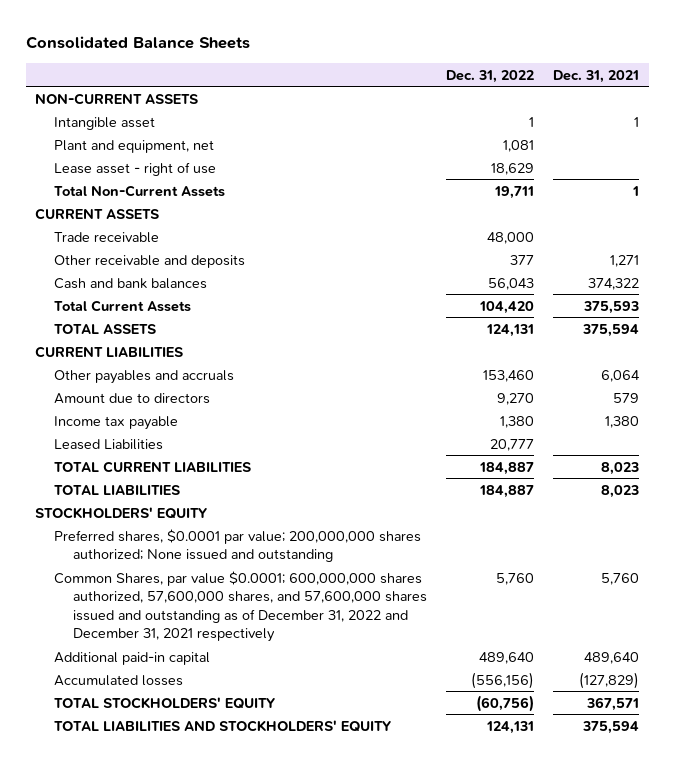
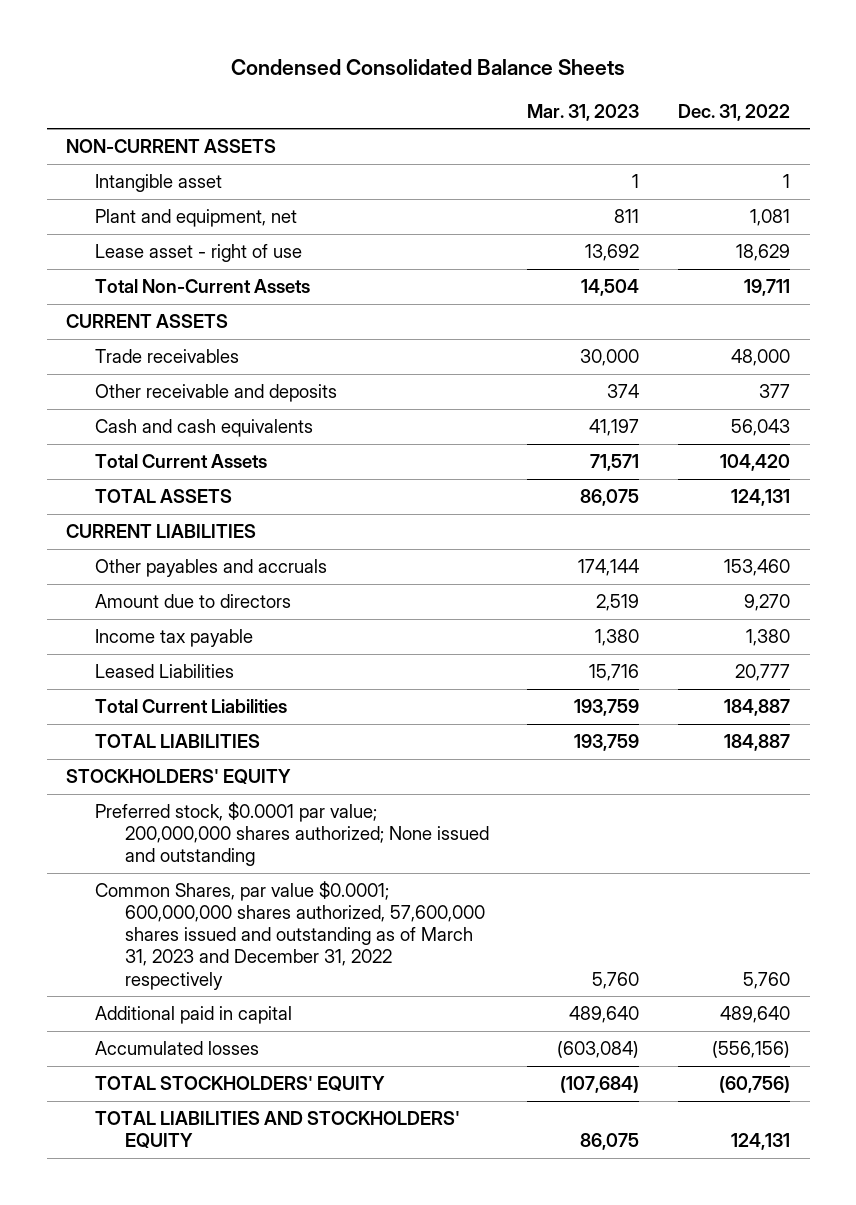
- Consolidated Balance Sheets
+ Condensed Consolidated Balance Sheets
- | Dec. 31, 2022 | Dec. 31, 2021
+ | Mar. 31, 2023 | Dec. 31, 2022
- Trade receivable | 48,000 |
+ Trade receivables | 30,000 | 48,000
- Cash and bank balances | 56,043 | 374,322
+ Cash and cash equivalents | 41,197 | 56,043
- TOTAL CURRENT LIABILITIES | 184,887 | 8,023
+ Total Current Liabilities | 193,759 | 184,887
- Preferred shares, $0.0001 par value; 200,000,000 shares authorized; None issued and outstanding
- Common Shares, par value $0.0001; 600,000,000 shares authorized, 57,600,000 shares, and 57,600,000 shares issued and outstanding as of December 31, 2022 and December 31, 2021 respectively | 5,760 | 5,760
- Additional paid-in capital | 489,640 | 489,640
+ Preferred stock, $0.0001 par value; 200,000,000 shares authorized; None issued and outstanding
+ Common Shares, par value $0.0001; 600,000,000 shares authorized, 57,600,000 shares issued and outstanding as of March 31, 2023 and December 31, 2022 respectively | 5,760 | 5,760
+ Additional paid in capital | 489,640 | 489,640

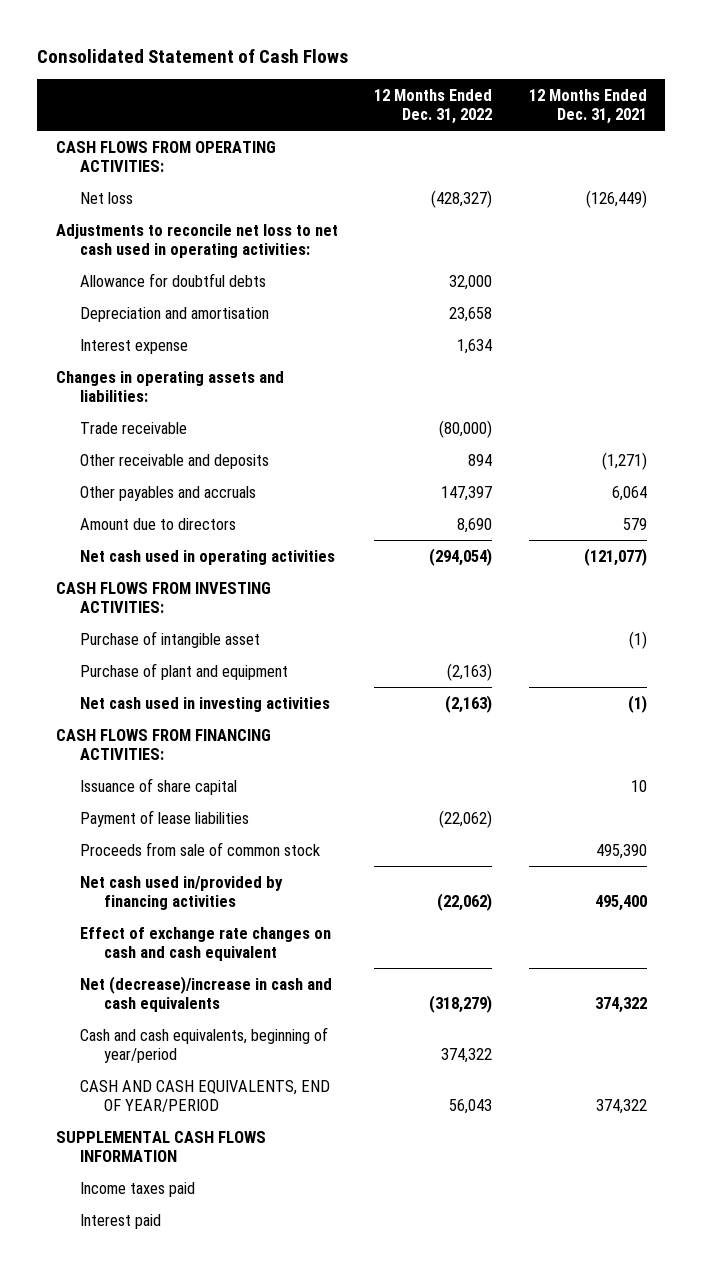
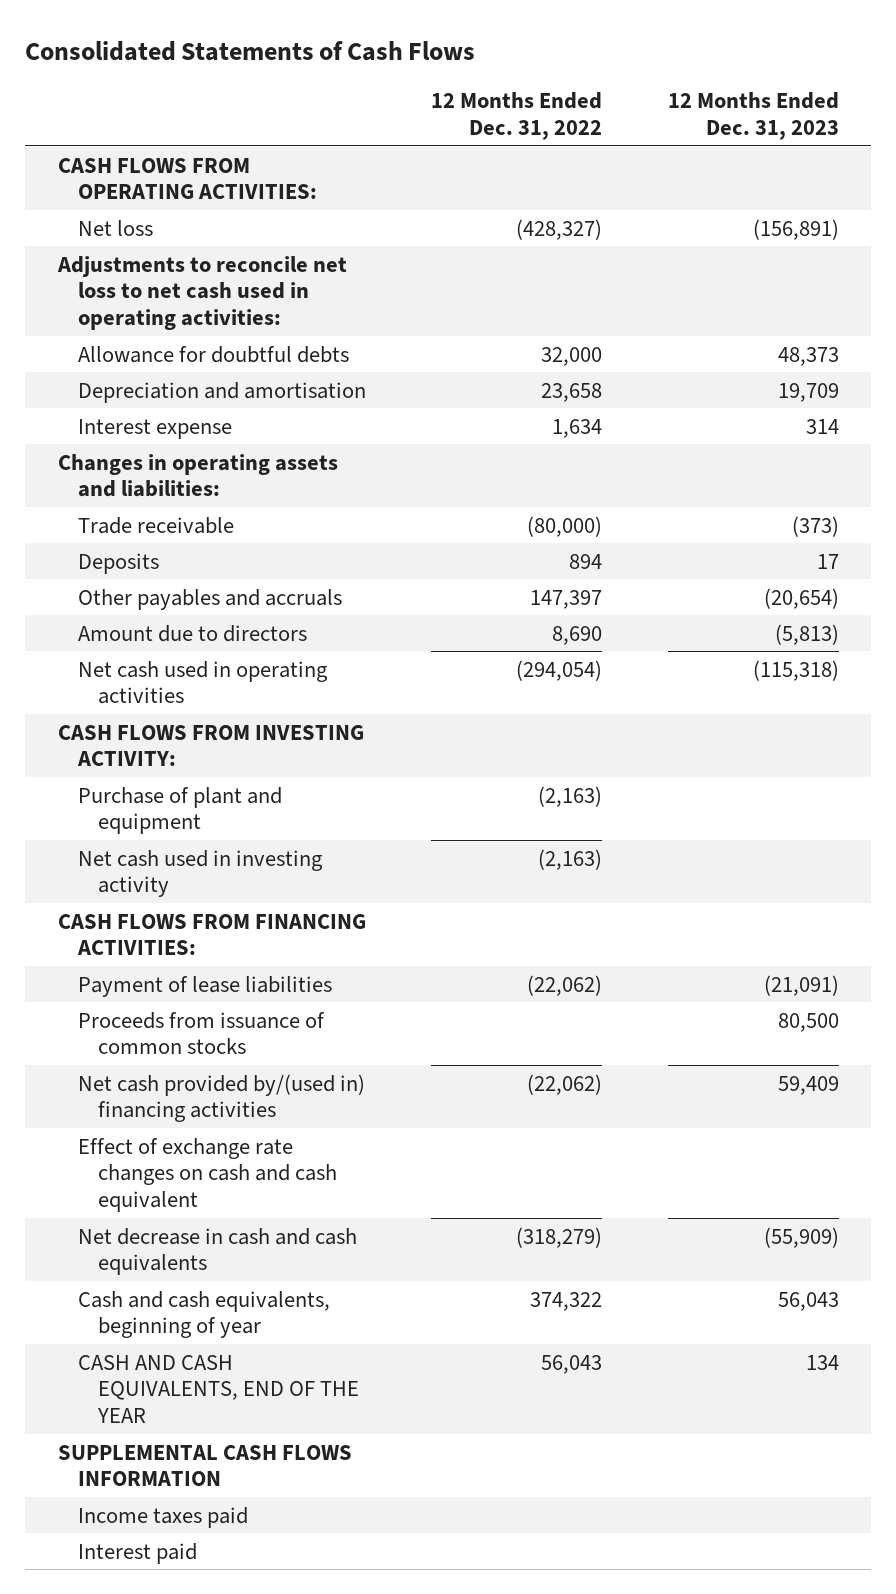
- Consolidated Statement of Cash Flows
+ Consolidated Statements of Cash Flows
- | 12 Months Ended Dec. 31, 2022 | 12 Months Ended Dec. 31, 2021
+ | 12 Months Ended Dec. 31, 2022 | 12 Months Ended Dec. 31, 2023
- Other receivable and deposits | 894 | (1,271)
+ Deposits | 894 | 17
- CASH FLOWS FROM INVESTING ACTIVITIES:
- Purchase of intangible asset | | (1)
+ CASH FLOWS FROM INVESTING ACTIVITY:
- Net cash used in investing activities | (2,163) | (1)
+ Net cash used in investing activity | (2,163) |
- Issuance of share capital | | 10
- Proceeds from sale of common stock | | 495,390
- Net cash used in/provided by financing activities | (22,062) | 495,400
+ Proceeds from issuance of common stocks | | 80,500
+ Net cash provided by/(used in) financing activities | (22,062) | 59,409
- Net (decrease)/increase in cash and cash equivalents | (318,279) | 374,322
- Cash and cash equivalents, beginning of year/period | 374,322 |
- CASH AND CASH EQUIVALENTS, END OF YEAR/PERIOD | 56,043 | 374,322
+ Net decrease in cash and cash equivalents | (318,279) | (55,909)
+ Cash and cash equivalents, beginning of year | 374,322 | 56,043
+ CASH AND CASH EQUIVALENTS, END OF THE YEAR | 56,043 | 134

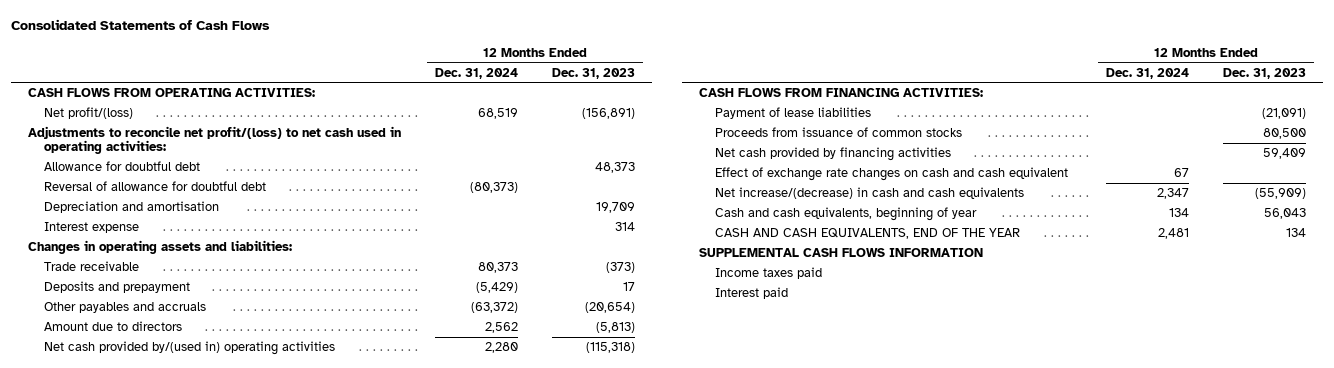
- | 12 Months Ended Dec. 31, 2022 | 12 Months Ended Dec. 31, 2023
+ | 12 Months Ended Dec. 31, 2024 | 12 Months Ended Dec. 31, 2023
- Net loss | (428,327) | (156,891)
- Adjustments to reconcile net loss to net cash used in operating activities:
- Allowance for doubtful debts | 32,000 | 48,373
+ Net profit/(loss) | 68,519 | (156,891)
+ Adjustments to reconcile net profit/(loss) to net cash used in operating activities:
+ Allowance for doubtful debt | | 48,373
+ Reversal of allowance for doubtful debt | (80,373) |
- Deposits | 894 | 17
+ Deposits and prepayment | (5,429) | 17
- Net cash used in operating activities | (294,054) | (115,318)
- CASH FLOWS FROM INVESTING ACTIVITY:
- Purchase of plant and equipment | (2,163) |
- Net cash used in investing activity | (2,163) |
+ Net cash provided by/(used in) operating activities | 2,280 | (115,318)
- Net cash provided by/(used in) financing activities | (22,062) | 59,409
+ Net cash provided by financing activities | | 59,409
- Net decrease in cash and cash equivalents | (318,279) | (55,909)
+ Net increase/(decrease) in cash and cash equivalents | 2,347 | (55,909)

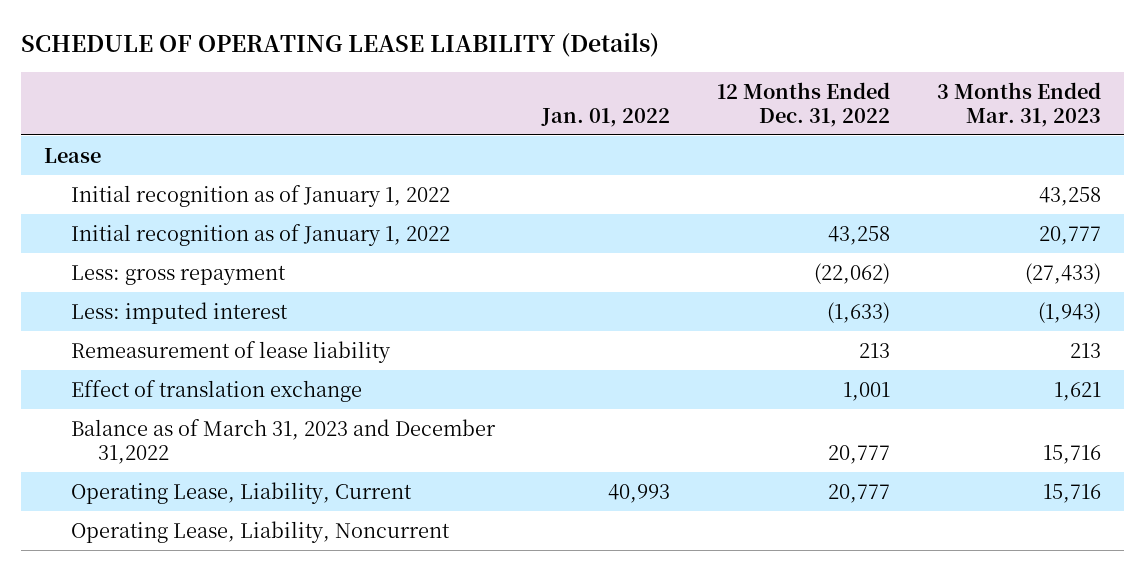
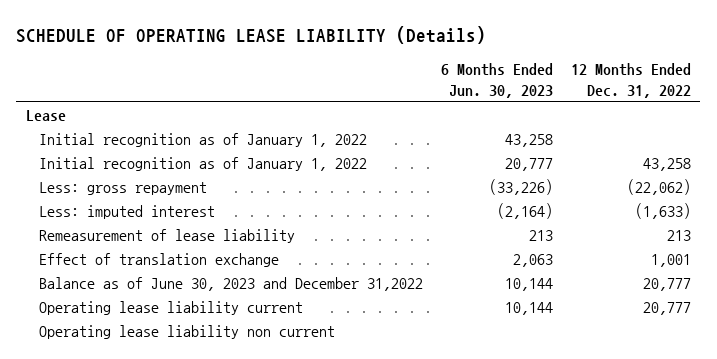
- | Jan. 01, 2022 | 12 Months Ended Dec. 31, 2022 | 3 Months Ended Mar. 31, 2023
+ | 6 Months Ended Jun. 30, 2023 | 12 Months Ended Dec. 31, 2022
- Balance as of March 31, 2023 and December 31,2022 | | 20,777 | 15,716
- Operating Lease, Liability, Current | 40,993 | 20,777 | 15,716
- Operating Lease, Liability, Noncurrent
+ Balance as of June 30, 2023 and December 31,2022 | 10,144 | 20,777
+ Operating lease liability current | 10,144 | 20,777
+ Operating lease liability non current

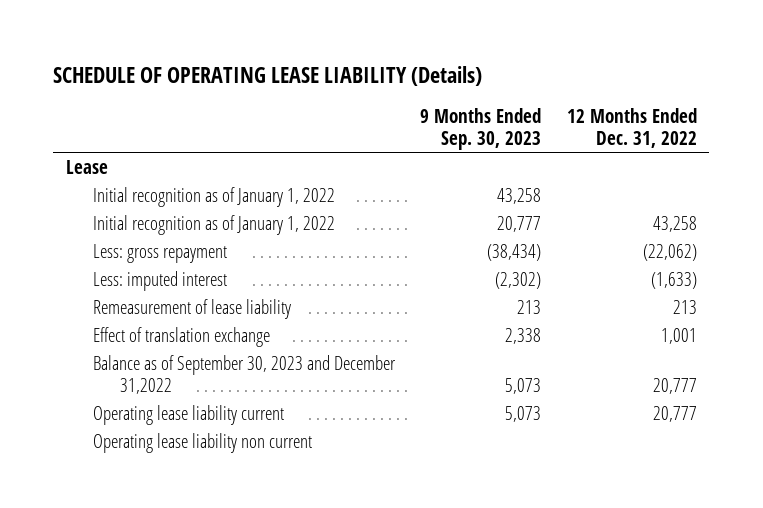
- | 6 Months Ended Jun. 30, 2023 | 12 Months Ended Dec. 31, 2022
+ | 9 Months Ended Sep. 30, 2023 | 12 Months Ended Dec. 31, 2022
- Balance as of June 30, 2023 and December 31,2022 | 10,144 | 20,777
+ Balance as of September 30, 2023 and December 31,2022 | 5,073 | 20,777

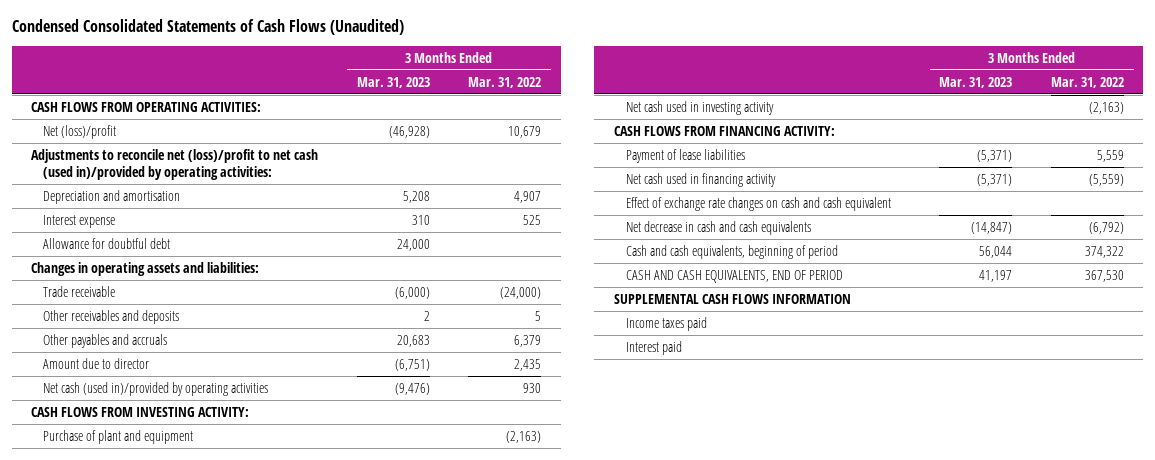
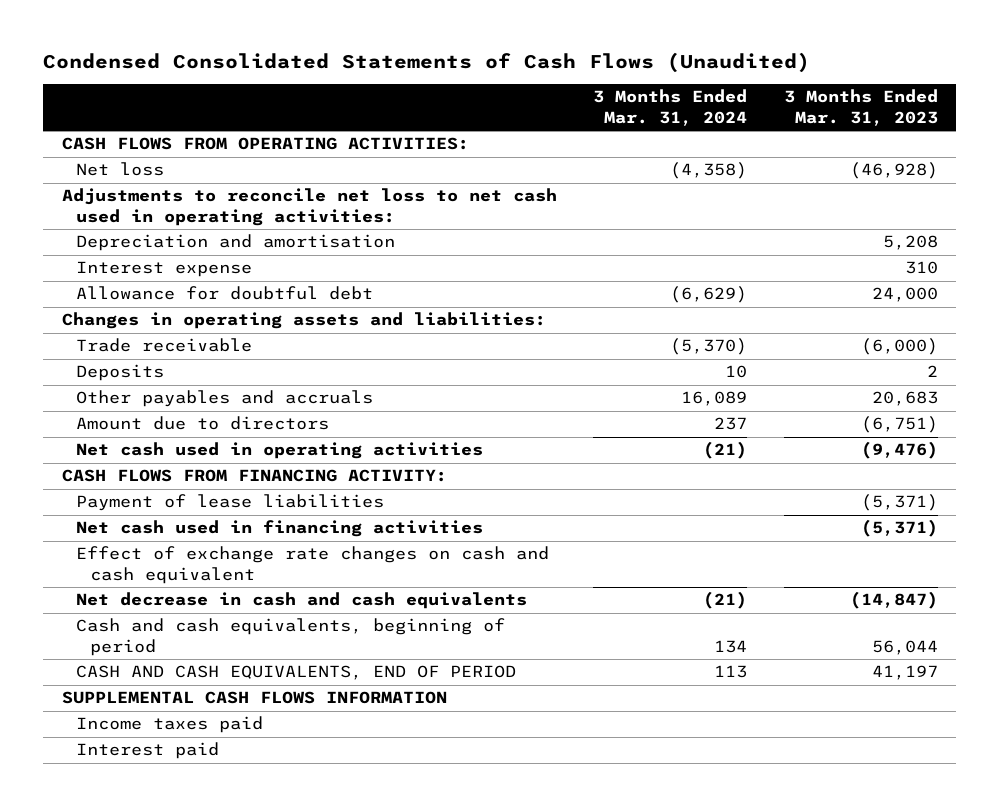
- | 3 Months Ended Mar. 31, 2023 | 3 Months Ended Mar. 31, 2022
+ | 3 Months Ended Mar. 31, 2024 | 3 Months Ended Mar. 31, 2023
- Net (loss)/profit | (46,928) | 10,679
- Adjustments to reconcile net (loss)/profit to net cash (used in)/provided by operating activities:
+ Net loss | (4,358) | (46,928)
+ Adjustments to reconcile net loss to net cash used in operating activities:
- Other receivables and deposits | 2 | 5
+ Deposits | 10 | 2
- Amount due to director | (6,751) | 2,435
- Net cash (used in)/provided by operating activities | (9,476) | 930
- CASH FLOWS FROM INVESTING ACTIVITY:
- Purchase of plant and equipment | | (2,163)
- Net cash used in investing activity | | (2,163)
+ Amount due to directors | 237 | (6,751)
+ Net cash used in operating activities | (21) | (9,476)
- Net cash used in financing activity | (5,371) | (5,559)
+ Net cash used in financing activities | | (5,371)

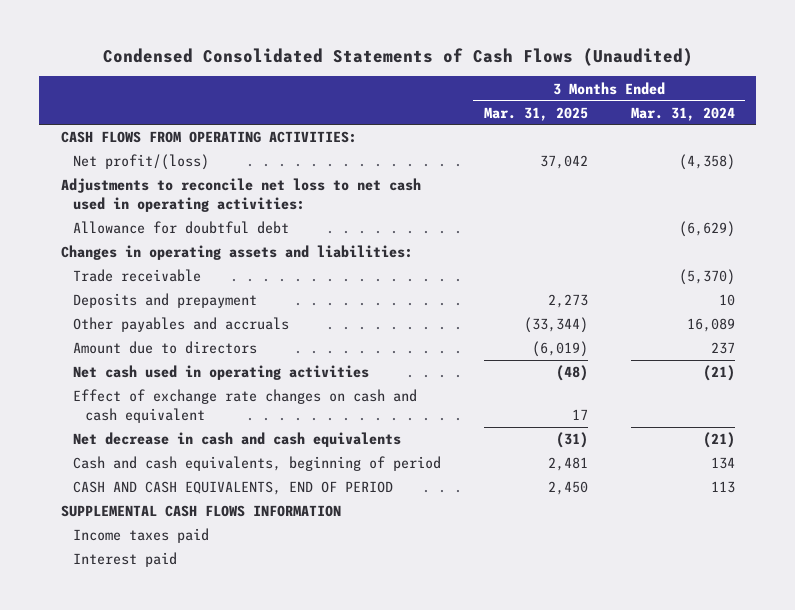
- | 3 Months Ended Mar. 31, 2024 | 3 Months Ended Mar. 31, 2023
+ | 3 Months Ended Mar. 31, 2025 | 3 Months Ended Mar. 31, 2024
- Net loss | (4,358) | (46,928)
+ Net profit/(loss) | 37,042 | (4,358)
- Depreciation and amortisation | | 5,208
- Interest expense | | 310
- Deposits | 10 | 2
+ Deposits and prepayment | 2,273 | 10
- CASH FLOWS FROM FINANCING ACTIVITY:
- Payment of lease liabilities | | (5,371)
- Net cash used in financing activities | | (5,371)

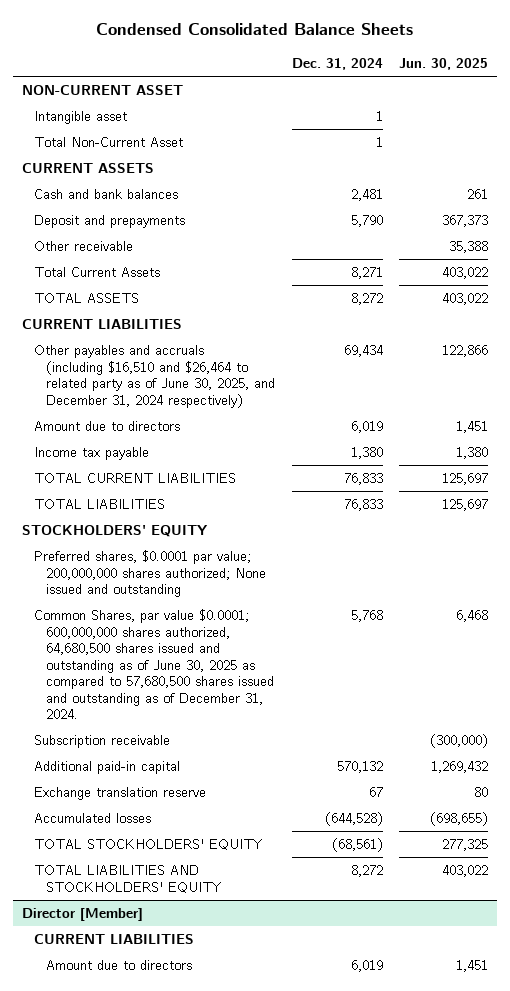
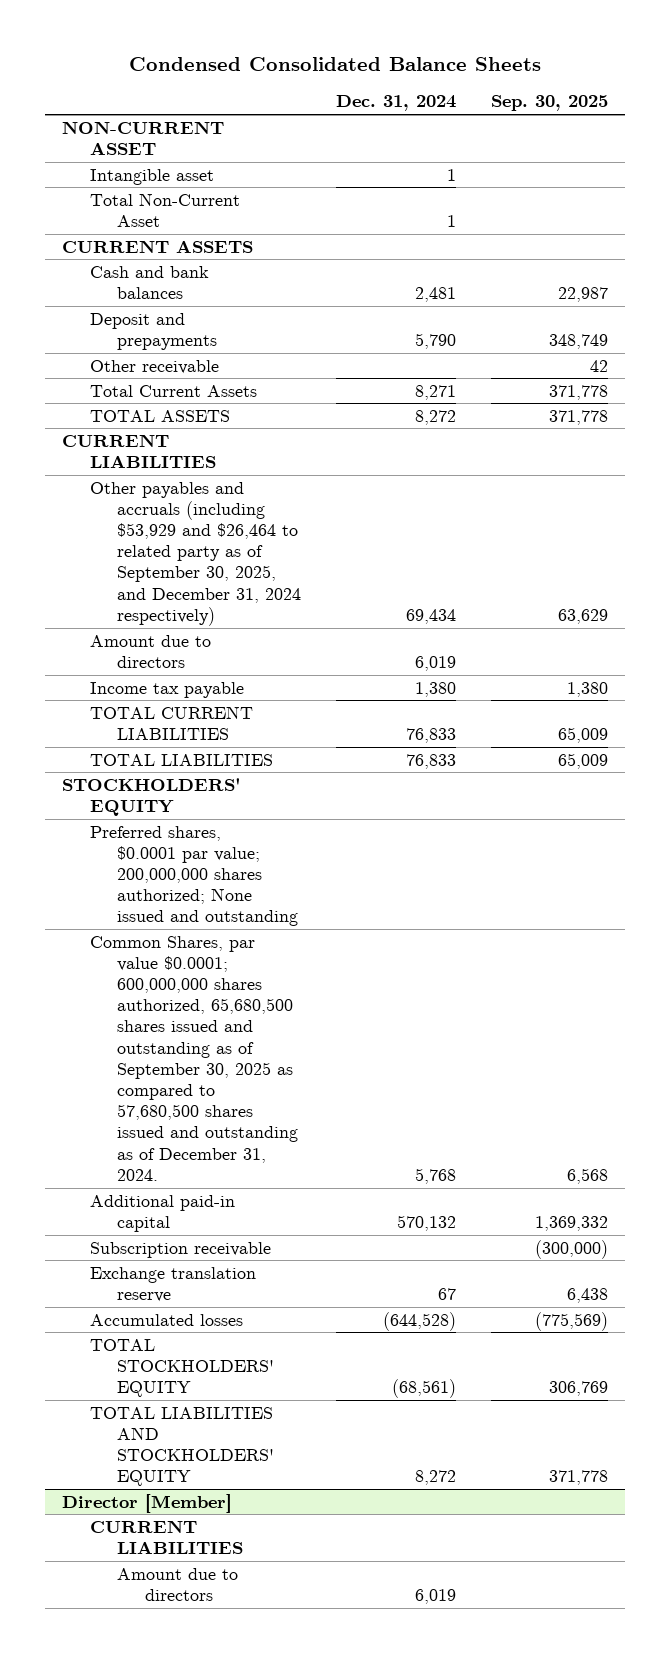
- | Dec. 31, 2024 | Jun. 30, 2025
+ | Dec. 31, 2024 | Sep. 30, 2025
- Other payables and accruals (including $16,510 and $26,464 to related party as of June 30, 2025, and December 31, 2024 respectively) | 69,434 | 122,866
+ Other payables and accruals (including $53,929 and $26,464 to related party as of September 30, 2025, and December 31, 2024 respectively) | 69,434 | 63,629
- Common Shares, par value $0.0001; 600,000,000 shares authorized, 64,680,500 shares issued and outstanding as of June 30, 2025 as compared to 57,680,500 shares issued and outstanding as of December 31, 2024. | 5,768 | 6,468
+ Common Shares, par value $0.0001; 600,000,000 shares authorized, 65,680,500 shares issued and outstanding as of September 30, 2025 as compared to 57,680,500 shares issued and outstanding as of December 31, 2024. | 5,768 | 6,568
moved down: Subscription receivable | | (300,000)

